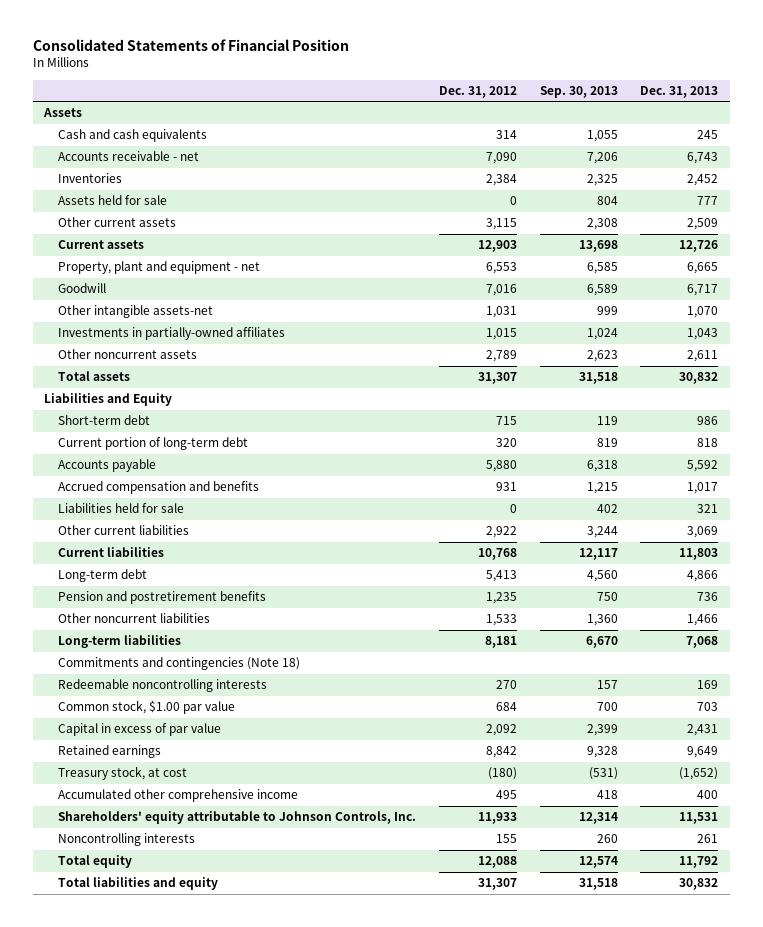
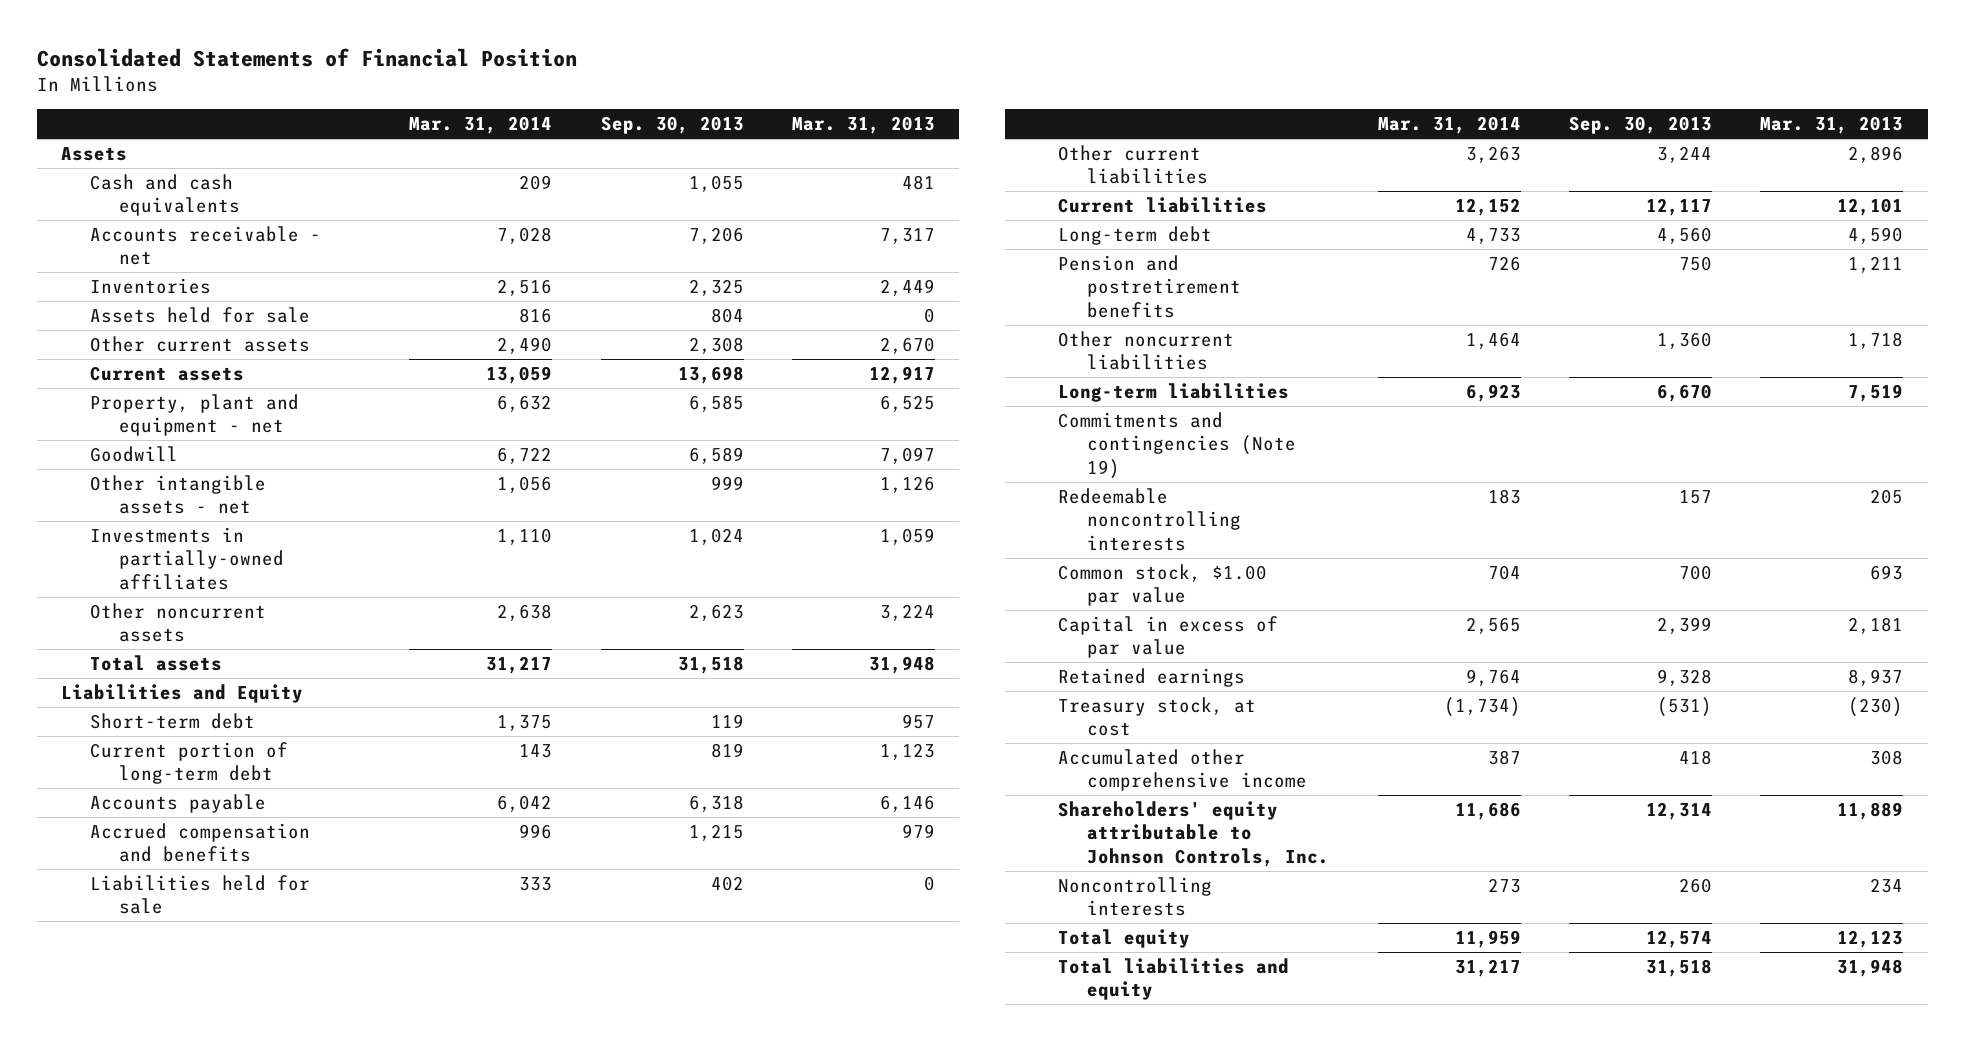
- | Dec. 31, 2012 | Sep. 30, 2013 | Dec. 31, 2013
+ | Mar. 31, 2014 | Sep. 30, 2013 | Mar. 31, 2013
- Other intangible assets-net | 1,031 | 999 | 1,070
+ Other intangible assets - net | 1,056 | 999 | 1,126
- Commitments and contingencies (Note 18)
+ Commitments and contingencies (Note 19)

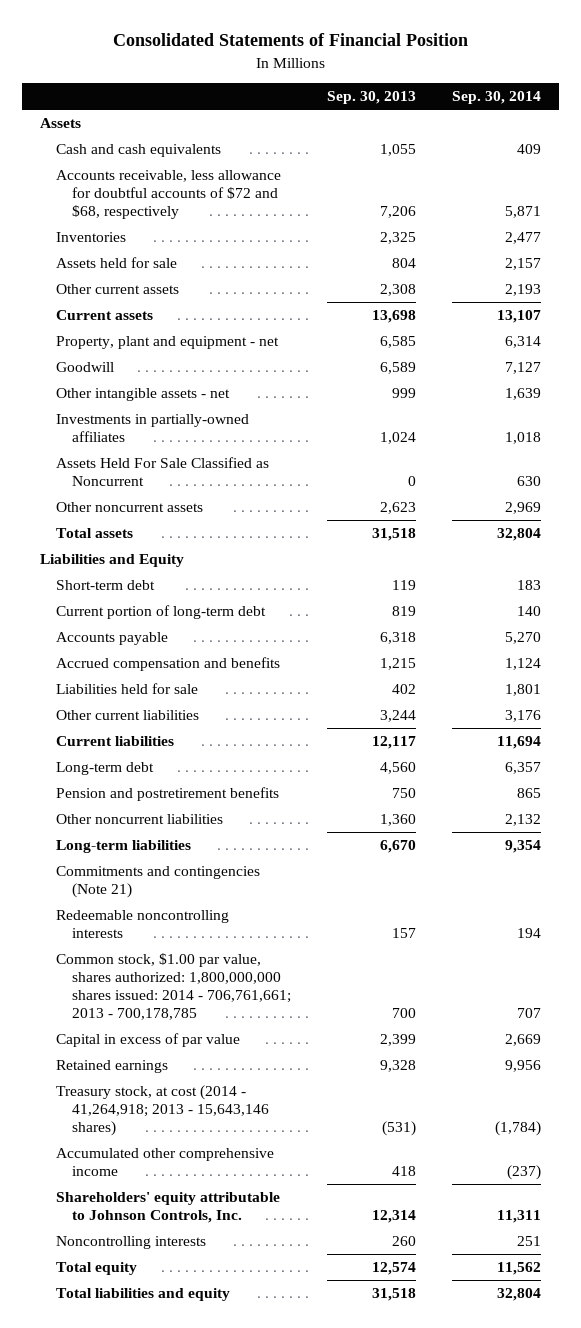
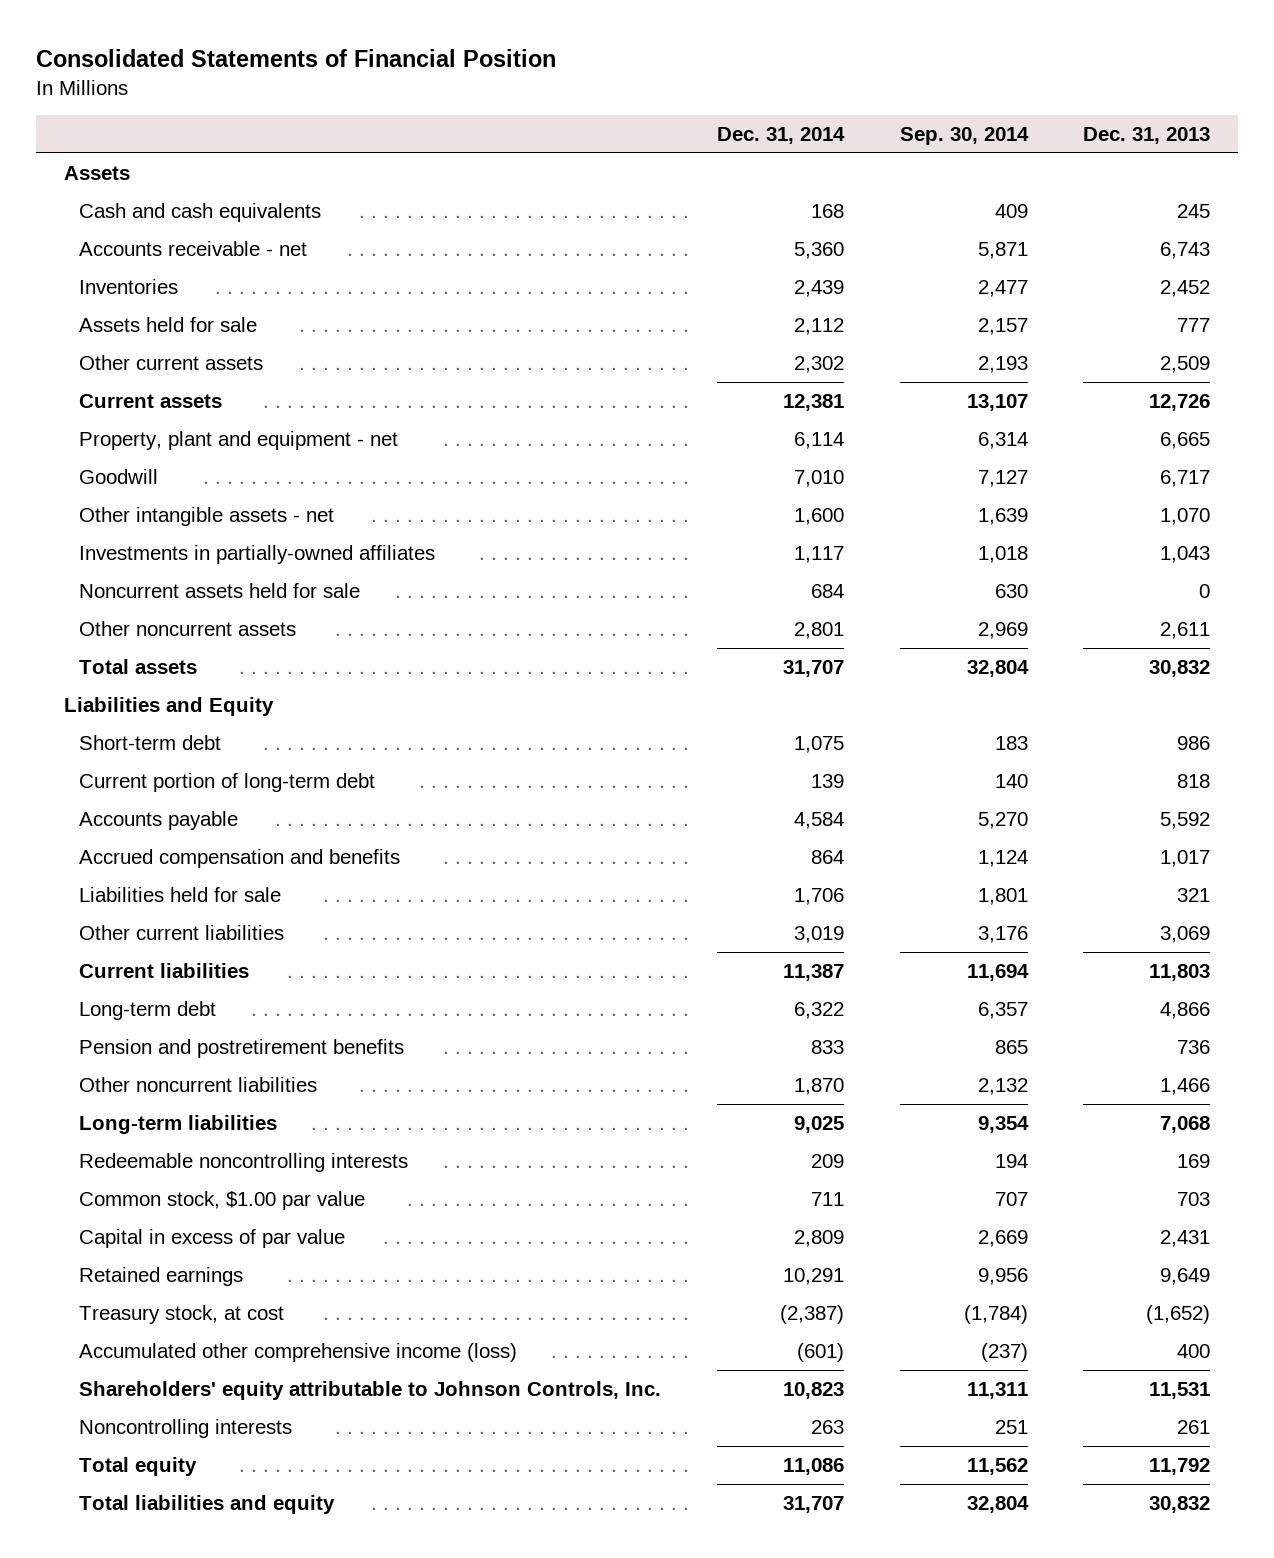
- | Sep. 30, 2013 | Sep. 30, 2014
+ | Dec. 31, 2014 | Sep. 30, 2014 | Dec. 31, 2013
- Accounts receivable, less allowance for doubtful accounts of $72 and $68, respectively | 7,206 | 5,871
+ Accounts receivable - net | 5,360 | 5,871 | 6,743
- Assets Held For Sale Classified as Noncurrent | 0 | 630
+ Noncurrent assets held for sale | 684 | 630 | 0
- Commitments and contingencies (Note 21)
- Common stock, $1.00 par value, shares authorized: 1,800,000,000 shares issued: 2014 - 706,761,661; 2013 - 700,178,785 | 700 | 707
+ Common stock, $1.00 par value | 711 | 707 | 703
- Treasury stock, at cost (2014 - 41,264,918; 2013 - 15,643,146 shares) | (531) | (1,784)
- Accumulated other comprehensive income | 418 | (237)
+ Treasury stock, at cost | (2,387) | (1,784) | (1,652)
+ Accumulated other comprehensive income (loss) | (601) | (237) | 400

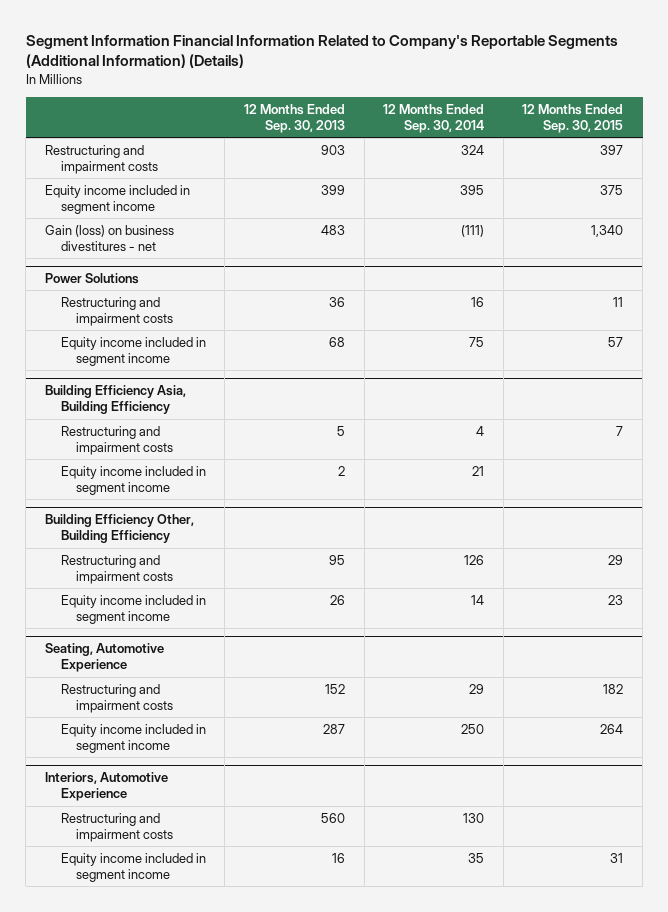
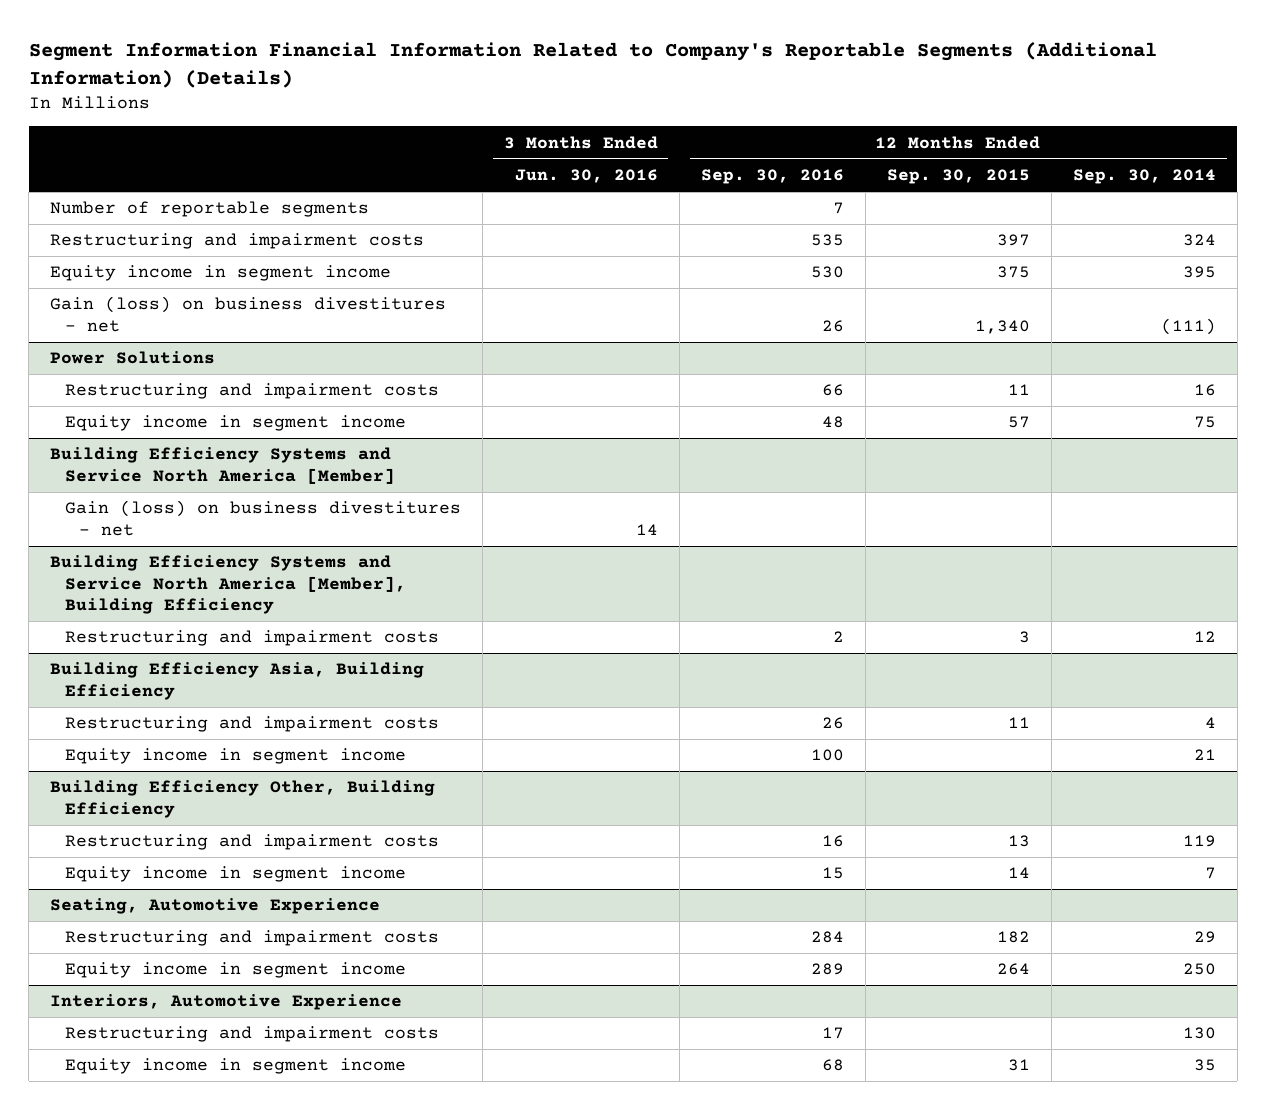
- | 12 Months Ended Sep. 30, 2013 | 12 Months Ended Sep. 30, 2014 | 12 Months Ended Sep. 30, 2015
+ | 3 Months Ended Jun. 30, 2016 | 12 Months Ended Sep. 30, 2016 | 12 Months Ended Sep. 30, 2015 | 12 Months Ended Sep. 30, 2014
+ Number of reportable segments | | 7 | |
- Equity income included in segment income | 399 | 395 | 375
+ Equity income in segment income | | 530 | 375 | 395
@ Power Solutions
- Equity income included in segment income | 68 | 75 | 57
+ Equity income in segment income | | 48 | 57 | 75
+ Building Efficiency Systems and Service North America [Member]
+ Gain (loss) on business divestitures - net | 14 | | |
+ Building Efficiency Systems and Service North America [Member], Building Efficiency
+ Restructuring and impairment costs | | 2 | 3 | 12
@ Building Efficiency Asia, Building Efficiency
- Restructuring and impairment costs | 5 | 4 | 7
- Equity income included in segment income | 2 | 21 |
+ Restructuring and impairment costs | | 26 | 11 | 4
+ Equity income in segment income | | 100 | | 21
@ Building Efficiency Other, Building Efficiency
- Restructuring and impairment costs | 95 | 126 | 29
- Equity income included in segment income | 26 | 14 | 23
+ Restructuring and impairment costs | | 16 | 13 | 119
+ Equity income in segment income | | 15 | 14 | 7
@ Seating, Automotive Experience
- Equity income included in segment income | 287 | 250 | 264
+ Equity income in segment income | | 289 | 264 | 250
@ Interiors, Automotive Experience
- Equity income included in segment income | 16 | 35 | 31
+ Equity income in segment income | | 68 | 31 | 35

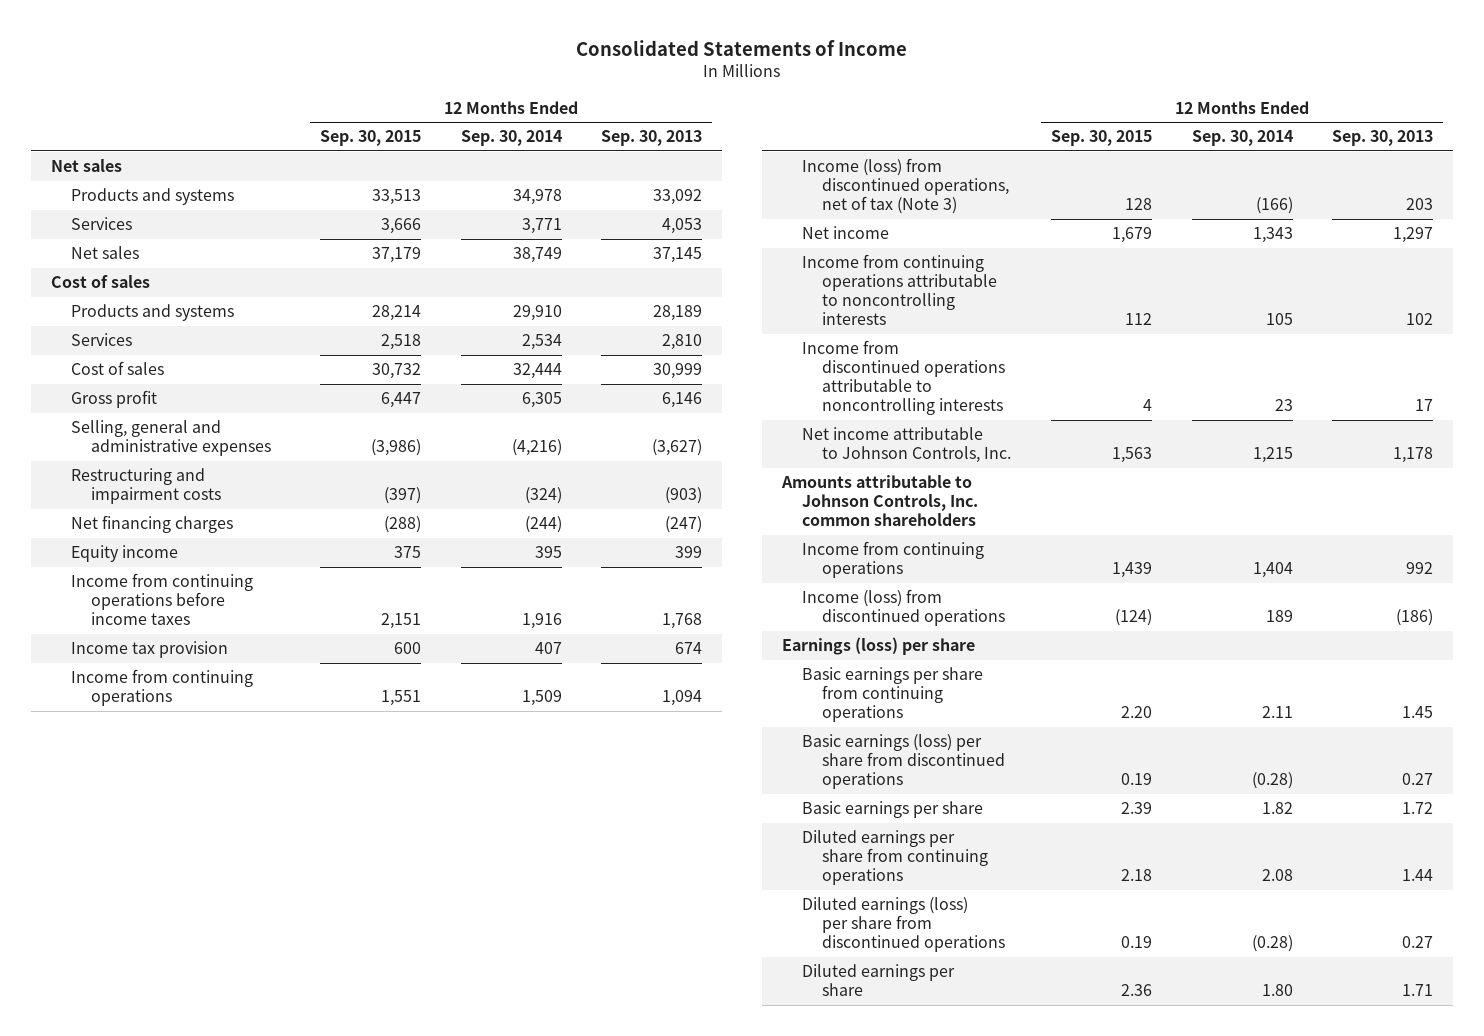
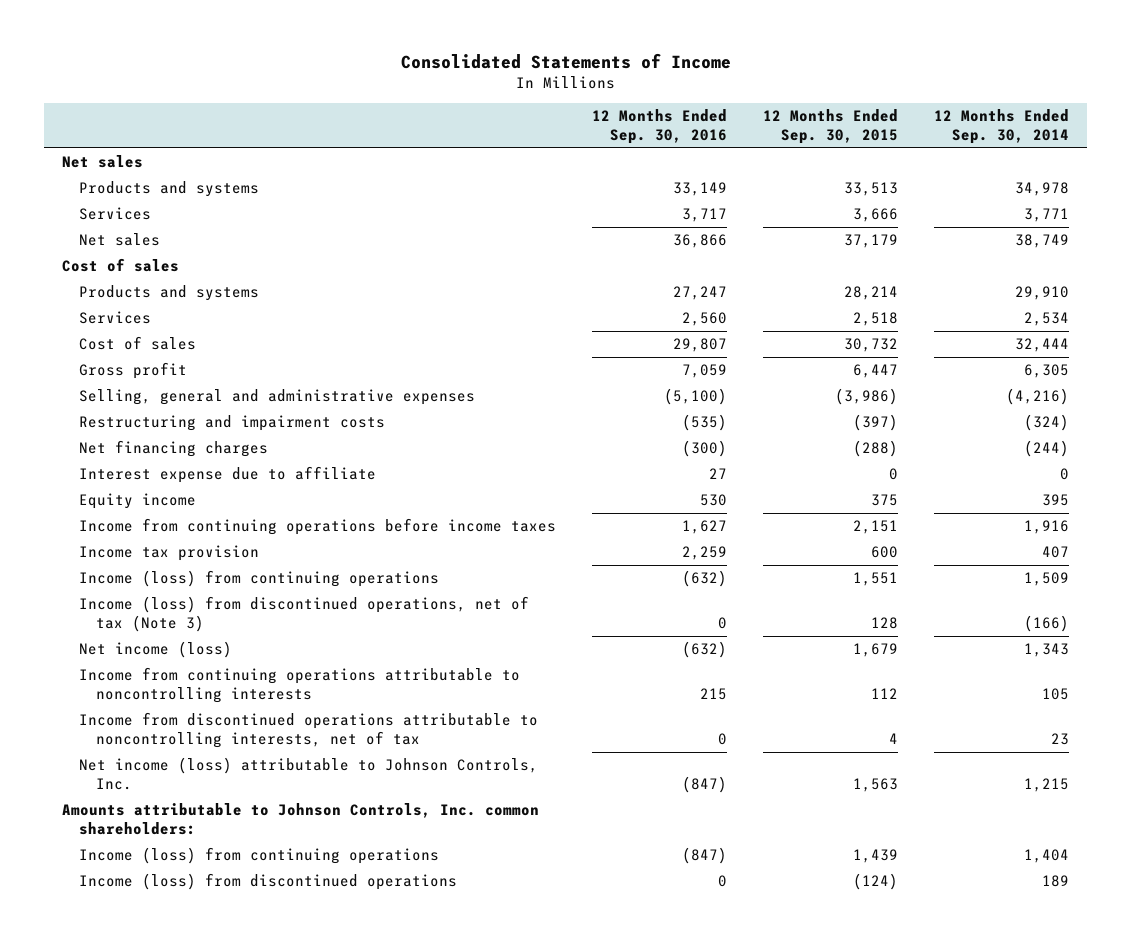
- | 12 Months Ended Sep. 30, 2015 | 12 Months Ended Sep. 30, 2014 | 12 Months Ended Sep. 30, 2013
+ | 12 Months Ended Sep. 30, 2016 | 12 Months Ended Sep. 30, 2015 | 12 Months Ended Sep. 30, 2014
+ Interest expense due to affiliate | 27 | 0 | 0
- Income from continuing operations | 1,551 | 1,509 | 1,094
+ Income (loss) from continuing operations | (632) | 1,551 | 1,509
- Net income | 1,679 | 1,343 | 1,297
+ Net income (loss) | (632) | 1,679 | 1,343
- Income from discontinued operations attributable to noncontrolling interests | 4 | 23 | 17
- Net income attributable to Johnson Controls, Inc. | 1,563 | 1,215 | 1,178
- Amounts attributable to Johnson Controls, Inc. common shareholders
- Income from continuing operations | 1,439 | 1,404 | 992
+ Income from discontinued operations attributable to noncontrolling interests, net of tax | 0 | 4 | 23
+ Net income (loss) attributable to Johnson Controls, Inc. | (847) | 1,563 | 1,215
+ Amounts attributable to Johnson Controls, Inc. common shareholders:
+ Income (loss) from continuing operations | (847) | 1,439 | 1,404
- Earnings (loss) per share
- Basic earnings per share from continuing operations | 2.20 | 2.11 | 1.45
- Basic earnings (loss) per share from discontinued operations | 0.19 | (0.28) | 0.27
- Basic earnings per share | 2.39 | 1.82 | 1.72
- Diluted earnings per share from continuing operations | 2.18 | 2.08 | 1.44
- Diluted earnings (loss) per share from discontinued operations | 0.19 | (0.28) | 0.27
- Diluted earnings per share | 2.36 | 1.80 | 1.71

